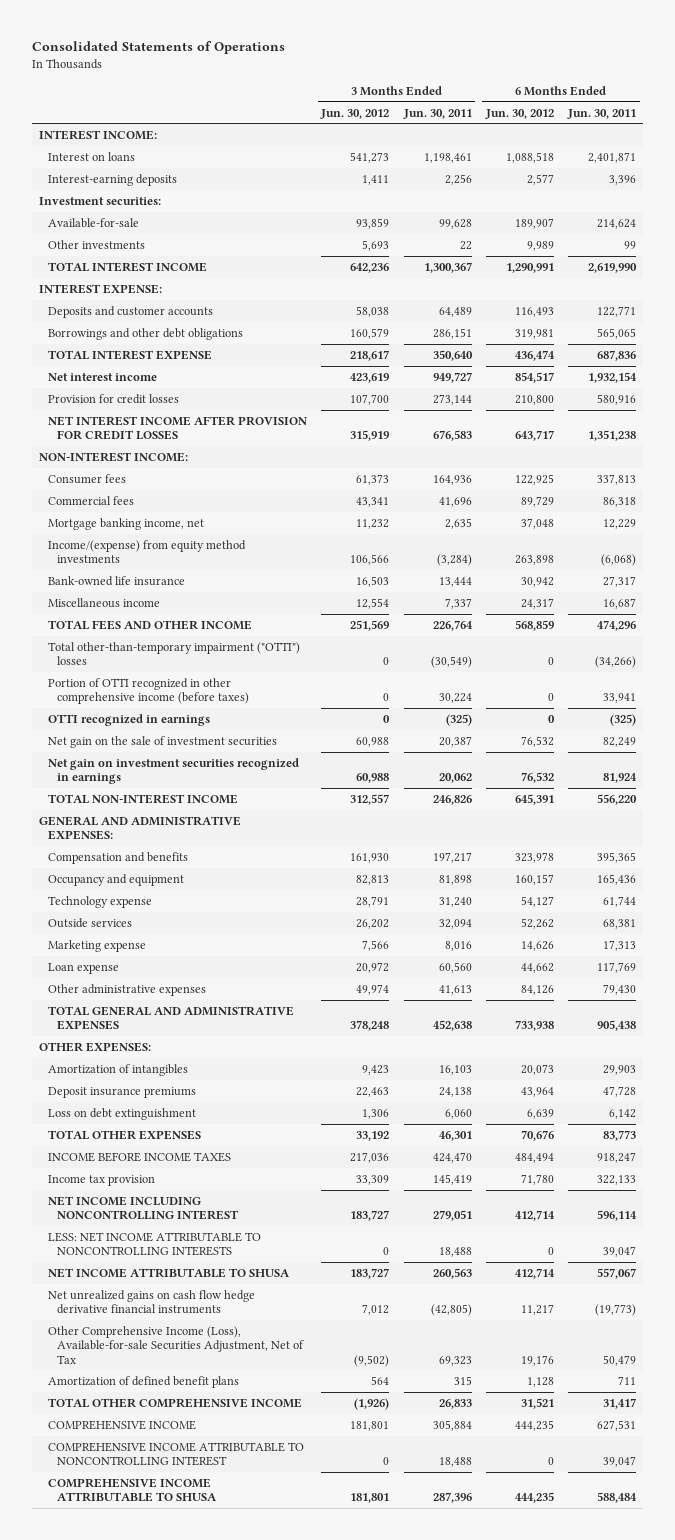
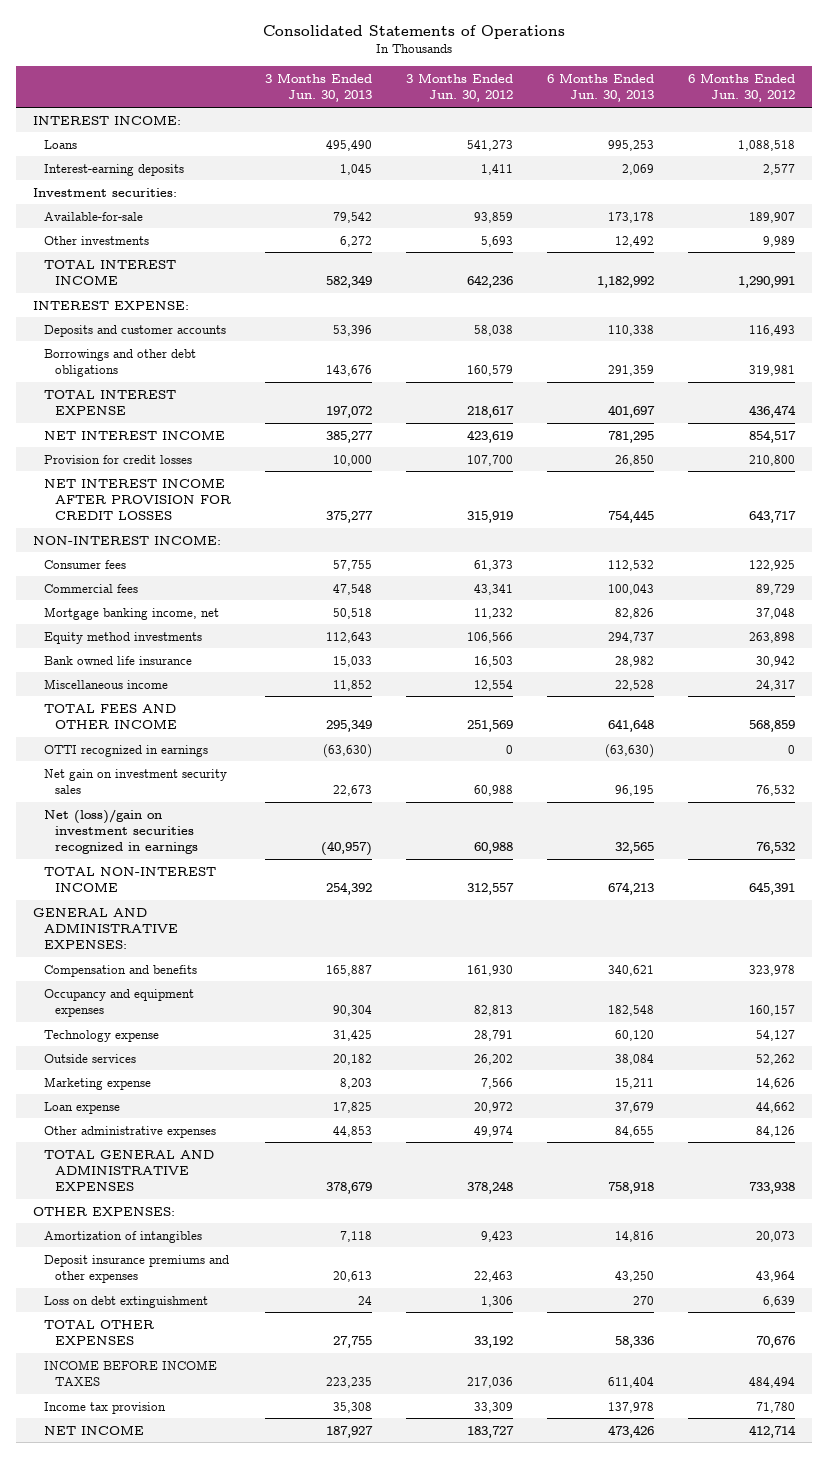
- | 3 Months Ended Jun. 30, 2012 | 3 Months Ended Jun. 30, 2011 | 6 Months Ended Jun. 30, 2012 | 6 Months Ended Jun. 30, 2011
+ | 3 Months Ended Jun. 30, 2013 | 3 Months Ended Jun. 30, 2012 | 6 Months Ended Jun. 30, 2013 | 6 Months Ended Jun. 30, 2012
- Interest on loans | 541,273 | 1,198,461 | 1,088,518 | 2,401,871
+ Loans | 495,490 | 541,273 | 995,253 | 1,088,518
- Net interest income | 423,619 | 949,727 | 854,517 | 1,932,154
+ NET INTEREST INCOME | 385,277 | 423,619 | 781,295 | 854,517
- Income/(expense) from equity method investments | 106,566 | (3,284) | 263,898 | (6,068)
- Bank-owned life insurance | 16,503 | 13,444 | 30,942 | 27,317
+ Equity method investments | 112,643 | 106,566 | 294,737 | 263,898
+ Bank owned life insurance | 15,033 | 16,503 | 28,982 | 30,942
- Total other-than-temporary impairment ("OTTI") losses | 0 | (30,549) | 0 | (34,266)
- Portion of OTTI recognized in other comprehensive income (before taxes) | 0 | 30,224 | 0 | 33,941
- Net gain on the sale of investment securities | 60,988 | 20,387 | 76,532 | 82,249
- Net gain on investment securities recognized in earnings | 60,988 | 20,062 | 76,532 | 81,924
+ Net gain on investment security sales | 22,673 | 60,988 | 96,195 | 76,532
+ Net (loss)/gain on investment securities recognized in earnings | (40,957) | 60,988 | 32,565 | 76,532
- Occupancy and equipment | 82,813 | 81,898 | 160,157 | 165,436
+ Occupancy and equipment expenses | 90,304 | 82,813 | 182,548 | 160,157
- Deposit insurance premiums | 22,463 | 24,138 | 43,964 | 47,728
+ Deposit insurance premiums and other expenses | 20,613 | 22,463 | 43,250 | 43,964
- NET INCOME INCLUDING NONCONTROLLING INTEREST | 183,727 | 279,051 | 412,714 | 596,114
- LESS: NET INCOME ATTRIBUTABLE TO NONCONTROLLING INTERESTS | 0 | 18,488 | 0 | 39,047
- NET INCOME ATTRIBUTABLE TO SHUSA | 183,727 | 260,563 | 412,714 | 557,067
- Net unrealized gains on cash flow hedge derivative financial instruments | 7,012 | (42,805) | 11,217 | (19,773)
- Other Comprehensive Income (Loss), Available-for-sale Securities Adjustment, Net of Tax | (9,502) | 69,323 | 19,176 | 50,479
- Amortization of defined benefit plans | 564 | 315 | 1,128 | 711
- TOTAL OTHER COMPREHENSIVE INCOME | (1,926) | 26,833 | 31,521 | 31,417
- COMPREHENSIVE INCOME | 181,801 | 305,884 | 444,235 | 627,531
- COMPREHENSIVE INCOME ATTRIBUTABLE TO NONCONTROLLING INTEREST | 0 | 18,488 | 0 | 39,047
- COMPREHENSIVE INCOME ATTRIBUTABLE TO SHUSA | 181,801 | 287,396 | 444,235 | 588,484
+ NET INCOME | 187,927 | 183,727 | 473,426 | 412,714

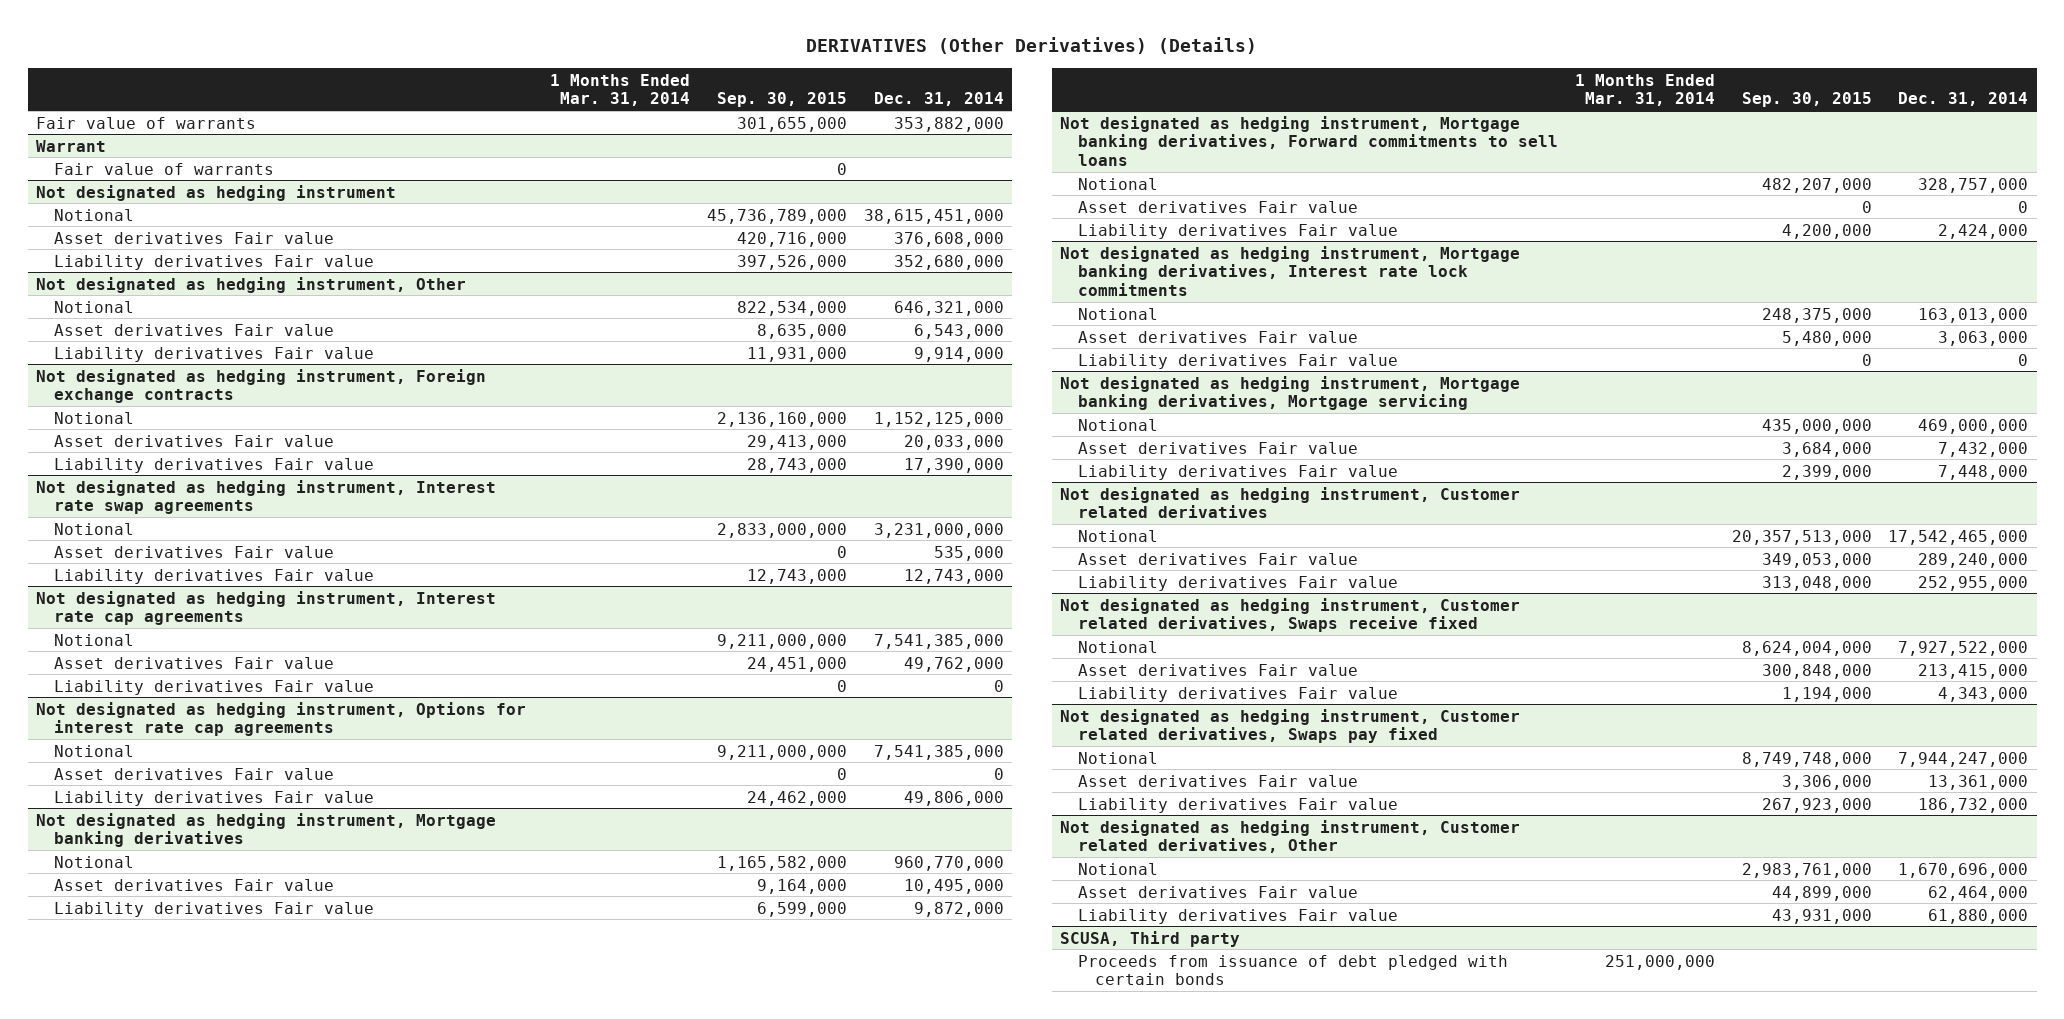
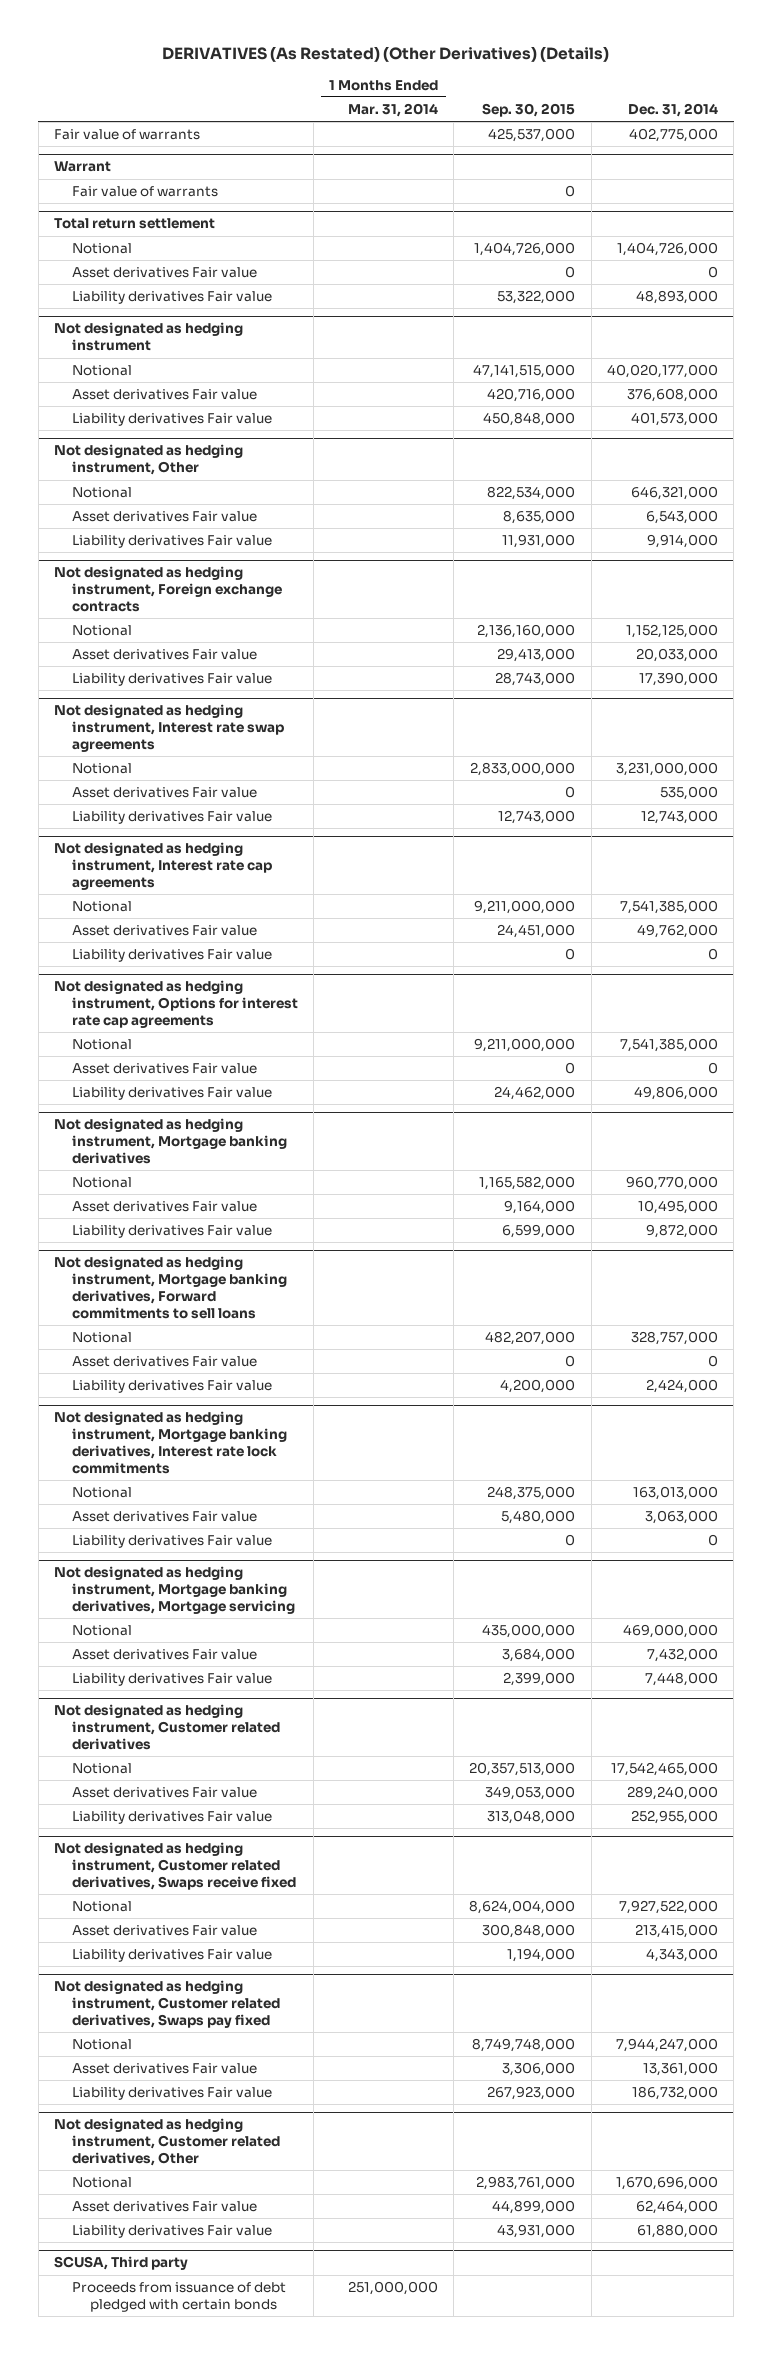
- DERIVATIVES (Other Derivatives) (Details)
+ DERIVATIVES (As Restated) (Other Derivatives) (Details)
- Fair value of warrants | | 301,655,000 | 353,882,000
+ Fair value of warrants | | 425,537,000 | 402,775,000
+ Total return settlement
+ Notional | | 1,404,726,000 | 1,404,726,000
+ Asset derivatives Fair value | | 0 | 0
+ Liability derivatives Fair value | | 53,322,000 | 48,893,000
@ Not designated as hedging instrument
- Notional | | 45,736,789,000 | 38,615,451,000
+ Notional | | 47,141,515,000 | 40,020,177,000
- Liability derivatives Fair value | | 397,526,000 | 352,680,000
+ Liability derivatives Fair value | | 450,848,000 | 401,573,000

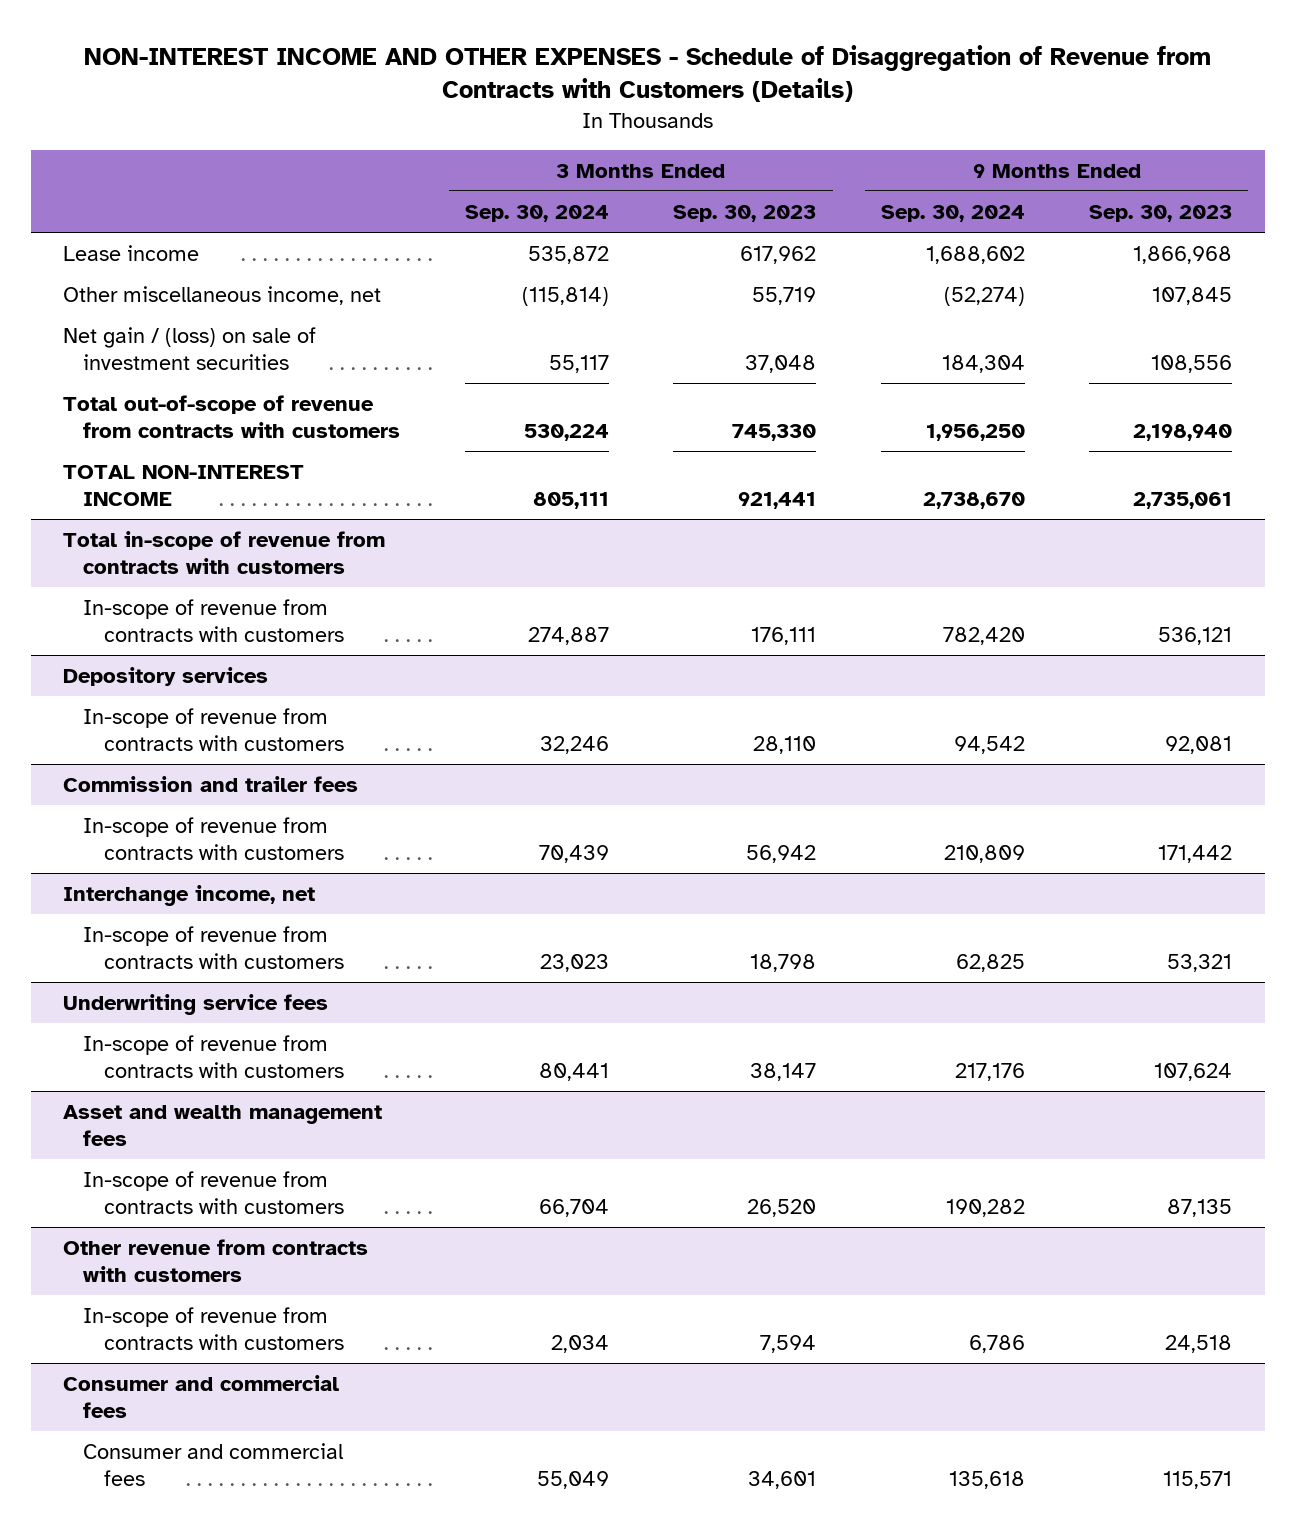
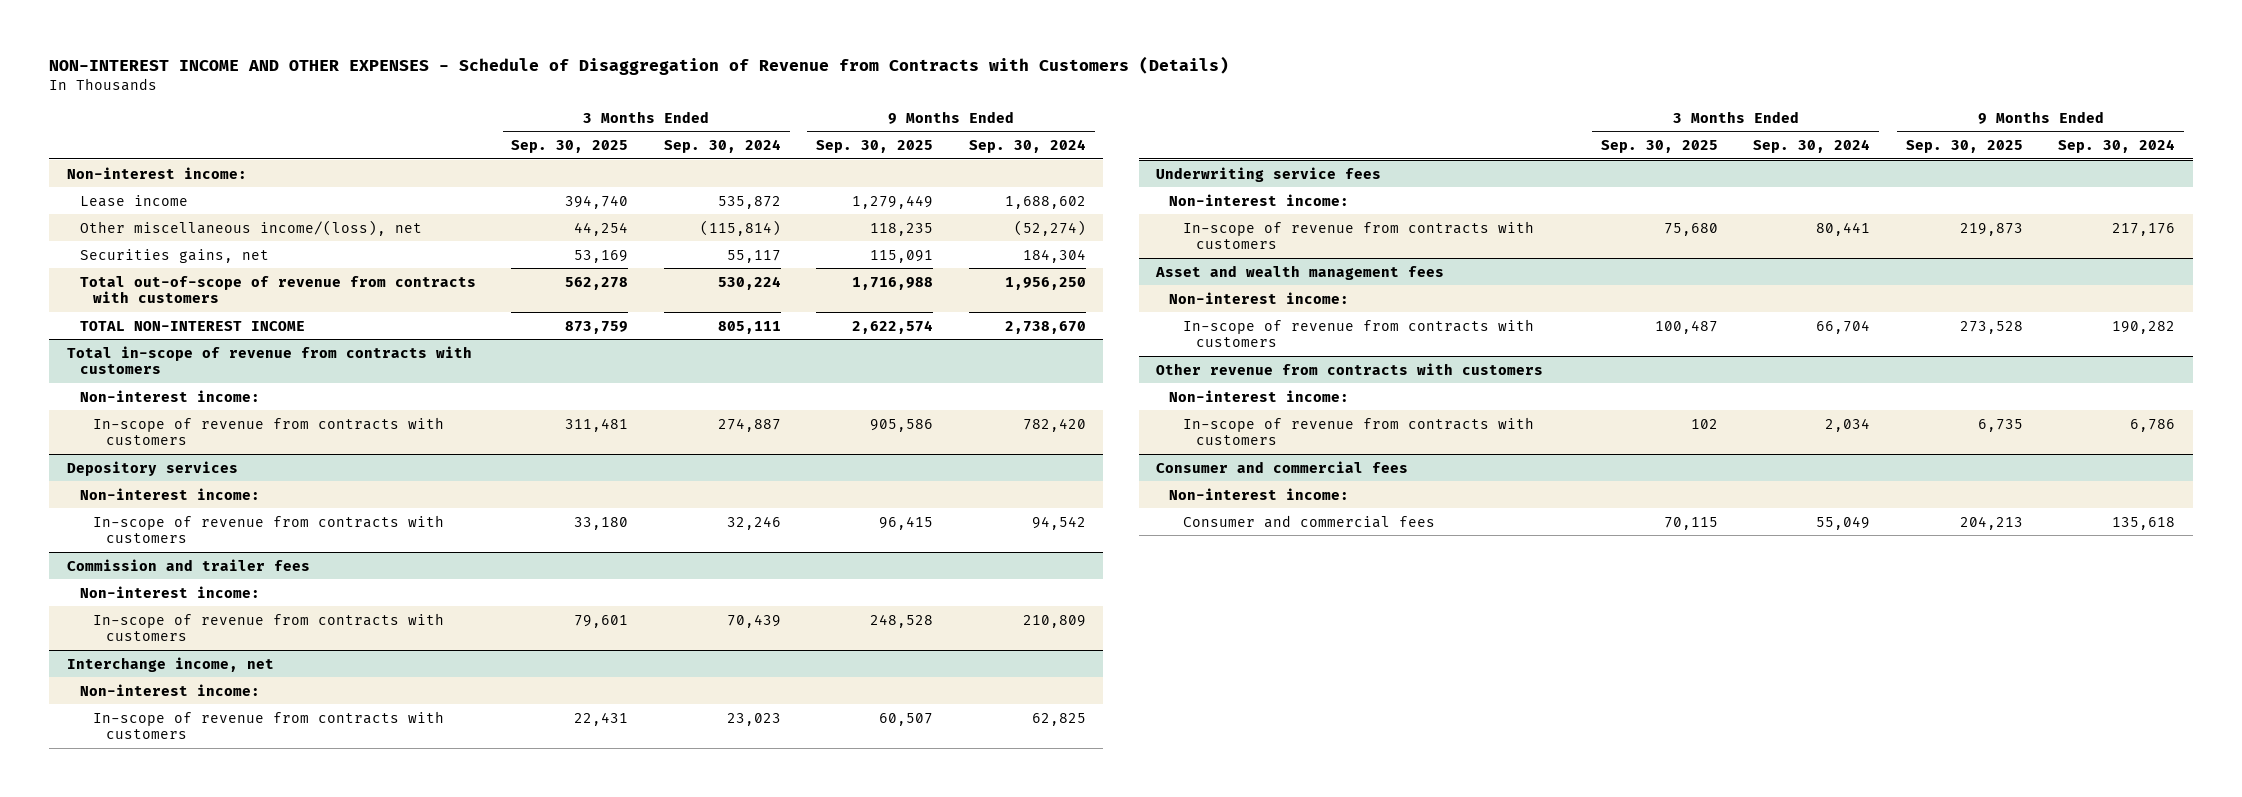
- | 3 Months Ended Sep. 30, 2024 | 3 Months Ended Sep. 30, 2023 | 9 Months Ended Sep. 30, 2024 | 9 Months Ended Sep. 30, 2023
+ | 3 Months Ended Sep. 30, 2025 | 3 Months Ended Sep. 30, 2024 | 9 Months Ended Sep. 30, 2025 | 9 Months Ended Sep. 30, 2024
+ Non-interest income:
- Other miscellaneous income, net | (115,814) | 55,719 | (52,274) | 107,845
- Net gain / (loss) on sale of investment securities | 55,117 | 37,048 | 184,304 | 108,556
+ Other miscellaneous income/(loss), net | 44,254 | (115,814) | 118,235 | (52,274)
+ Securities gains, net | 53,169 | 55,117 | 115,091 | 184,304
@ Total in-scope of revenue from contracts with customers
+ Non-interest income:
@ Depository services
+ Non-interest income:
@ Commission and trailer fees
+ Non-interest income:
@ Interchange income, net
+ Non-interest income:
@ Underwriting service fees
+ Non-interest income:
@ Asset and wealth management fees
+ Non-interest income:
@ Other revenue from contracts with customers
+ Non-interest income:
@ Consumer and commercial fees
+ Non-interest income:

